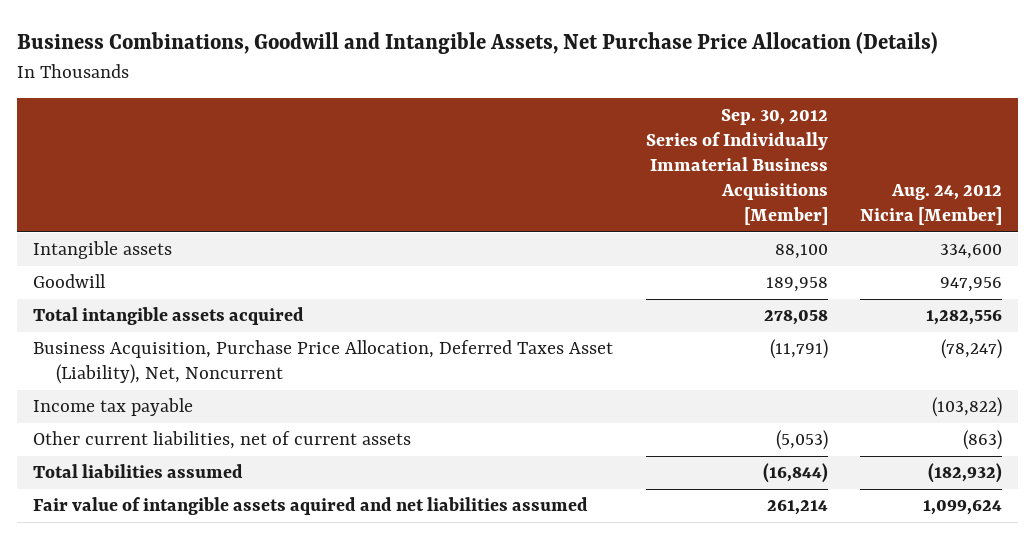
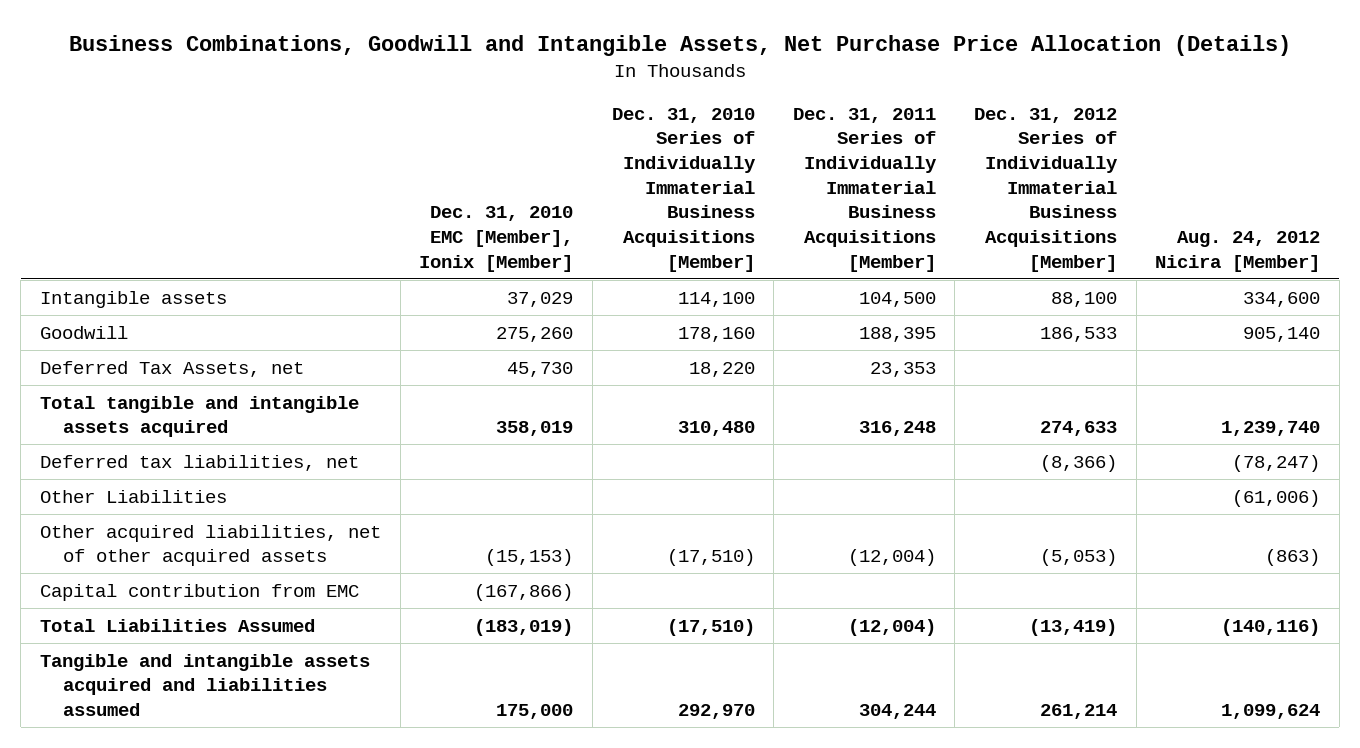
- | Sep. 30, 2012 Series of Individually Immaterial Business Acquisitions [Member] | Aug. 24, 2012 Nicira [Member]
+ | Dec. 31, 2010 EMC [Member], Ionix [Member] | Dec. 31, 2010 Series of Individually Immaterial Business Acquisitions [Member] | Dec. 31, 2011 Series of Individually Immaterial Business Acquisitions [Member] | Dec. 31, 2012 Series of Individually Immaterial Business Acquisitions [Member] | Aug. 24, 2012 Nicira [Member]
- Goodwill | 189,958 | 947,956
- Total intangible assets acquired | 278,058 | 1,282,556
- Business Acquisition, Purchase Price Allocation, Deferred Taxes Asset (Liability), Net, Noncurrent | (11,791) | (78,247)
- Income tax payable | | (103,822)
- Other current liabilities, net of current assets | (5,053) | (863)
- Total liabilities assumed | (16,844) | (182,932)
- Fair value of intangible assets aquired and net liabilities assumed | 261,214 | 1,099,624
+ Goodwill | 275,260 | 178,160 | 188,395 | 186,533 | 905,140
+ Deferred Tax Assets, net | 45,730 | 18,220 | 23,353 | |
+ Total tangible and intangible assets acquired | 358,019 | 310,480 | 316,248 | 274,633 | 1,239,740
+ Deferred tax liabilities, net | | | | (8,366) | (78,247)
+ Other Liabilities | | | | | (61,006)
+ Other acquired liabilities, net of other acquired assets | (15,153) | (17,510) | (12,004) | (5,053) | (863)
+ Capital contribution from EMC | (167,866) | | | |
+ Total Liabilities Assumed | (183,019) | (17,510) | (12,004) | (13,419) | (140,116)
+ Tangible and intangible assets acquired and liabilities assumed | 175,000 | 292,970 | 304,244 | 261,214 | 1,099,624

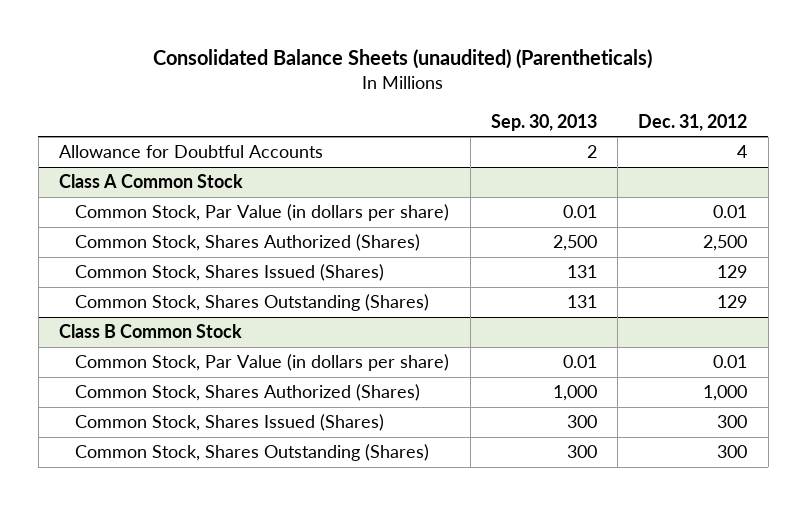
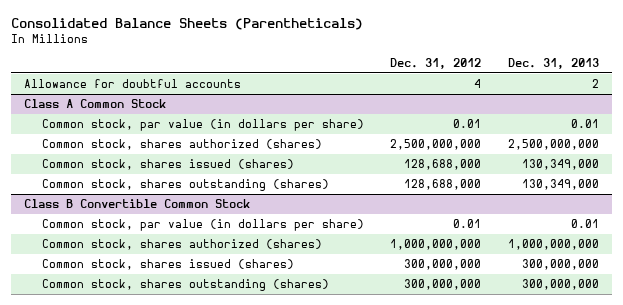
- Consolidated Balance Sheets (unaudited) (Parentheticals)
+ Consolidated Balance Sheets (Parentheticals)
- | Sep. 30, 2013 | Dec. 31, 2012
+ | Dec. 31, 2012 | Dec. 31, 2013
- Allowance for Doubtful Accounts | 2 | 4
+ Allowance for doubtful accounts | 4 | 2
@ Class A Common Stock
- Common Stock, Par Value (in dollars per share) | 0.01 | 0.01
- Common Stock, Shares Authorized (Shares) | 2,500 | 2,500
- Common Stock, Shares Issued (Shares) | 131 | 129
- Common Stock, Shares Outstanding (Shares) | 131 | 129
- Class B Common Stock
- Common Stock, Par Value (in dollars per share) | 0.01 | 0.01
- Common Stock, Shares Authorized (Shares) | 1,000 | 1,000
- Common Stock, Shares Issued (Shares) | 300 | 300
- Common Stock, Shares Outstanding (Shares) | 300 | 300
@ Class A Common Stock
+ Common stock, par value (in dollars per share) | 0.01 | 0.01
+ Common stock, shares authorized (shares) | 2,500,000,000 | 2,500,000,000
+ Common stock, shares issued (shares) | 128,688,000 | 130,349,000
+ Common stock, shares outstanding (shares) | 128,688,000 | 130,349,000
+ Class B Convertible Common Stock
+ Common stock, par value (in dollars per share) | 0.01 | 0.01
+ Common stock, shares authorized (shares) | 1,000,000,000 | 1,000,000,000
+ Common stock, shares issued (shares) | 300,000,000 | 300,000,000
+ Common stock, shares outstanding (shares) | 300,000,000 | 300,000,000

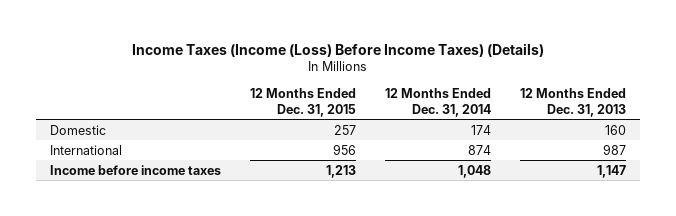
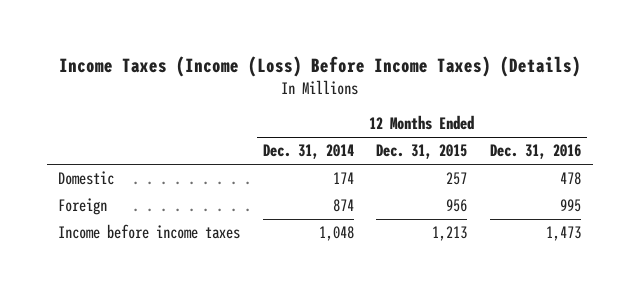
- | 12 Months Ended Dec. 31, 2015 | 12 Months Ended Dec. 31, 2014 | 12 Months Ended Dec. 31, 2013
+ | 12 Months Ended Dec. 31, 2014 | 12 Months Ended Dec. 31, 2015 | 12 Months Ended Dec. 31, 2016
- International | 956 | 874 | 987
+ Foreign | 874 | 956 | 995

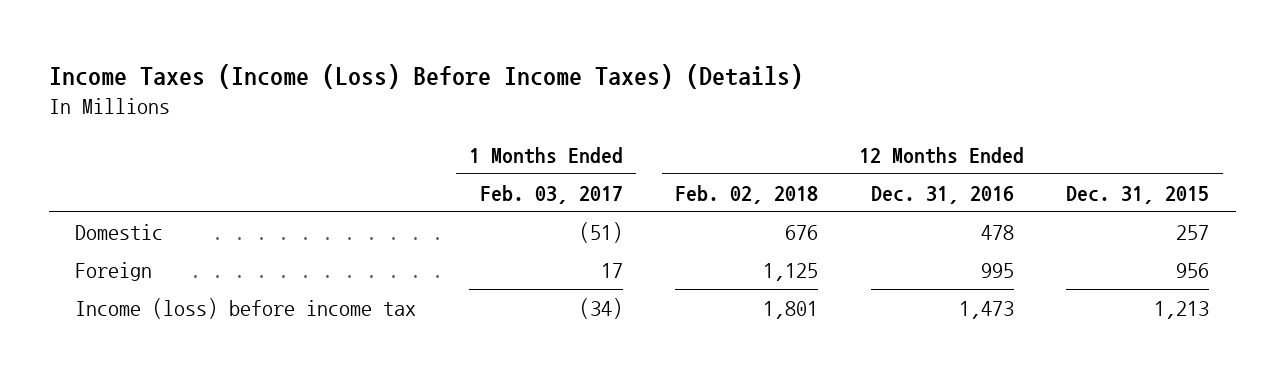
- | 12 Months Ended Dec. 31, 2014 | 12 Months Ended Dec. 31, 2015 | 12 Months Ended Dec. 31, 2016
+ | 1 Months Ended Feb. 03, 2017 | 12 Months Ended Feb. 02, 2018 | 12 Months Ended Dec. 31, 2016 | 12 Months Ended Dec. 31, 2015
- Income before income taxes | 1,048 | 1,213 | 1,473
+ Income (loss) before income tax | (34) | 1,801 | 1,473 | 1,213

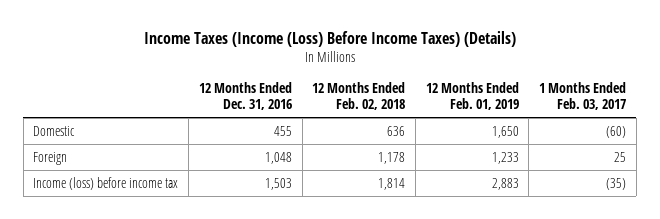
- | 1 Months Ended Feb. 03, 2017 | 12 Months Ended Feb. 02, 2018 | 12 Months Ended Dec. 31, 2016 | 12 Months Ended Dec. 31, 2015
+ | 12 Months Ended Dec. 31, 2016 | 12 Months Ended Feb. 02, 2018 | 12 Months Ended Feb. 01, 2019 | 1 Months Ended Feb. 03, 2017
- Domestic | (51) | 676 | 478 | 257
- Foreign | 17 | 1,125 | 995 | 956
- Income (loss) before income tax | (34) | 1,801 | 1,473 | 1,213
+ Domestic | 455 | 636 | 1,650 | (60)
+ Foreign | 1,048 | 1,178 | 1,233 | 25
+ Income (loss) before income tax | 1,503 | 1,814 | 2,883 | (35)

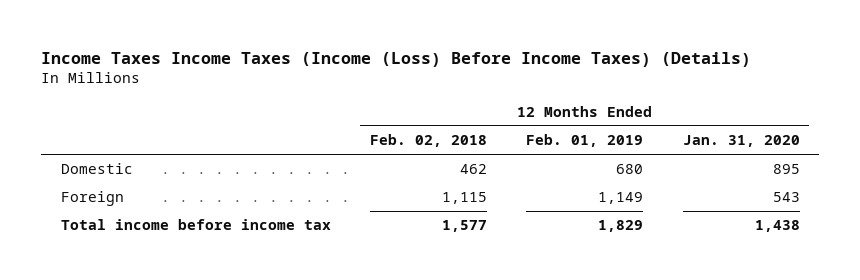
- Income Taxes (Income (Loss) Before Income Taxes) (Details)
+ Income Taxes Income Taxes (Income (Loss) Before Income Taxes) (Details)
- | 12 Months Ended Dec. 31, 2016 | 12 Months Ended Feb. 02, 2018 | 12 Months Ended Feb. 01, 2019 | 1 Months Ended Feb. 03, 2017
+ | 12 Months Ended Feb. 02, 2018 | 12 Months Ended Feb. 01, 2019 | 12 Months Ended Jan. 31, 2020
- Domestic | 455 | 636 | 1,650 | (60)
- Foreign | 1,048 | 1,178 | 1,233 | 25
- Income (loss) before income tax | 1,503 | 1,814 | 2,883 | (35)
+ Domestic | 462 | 680 | 895
+ Foreign | 1,115 | 1,149 | 543
+ Total income before income tax | 1,577 | 1,829 | 1,438

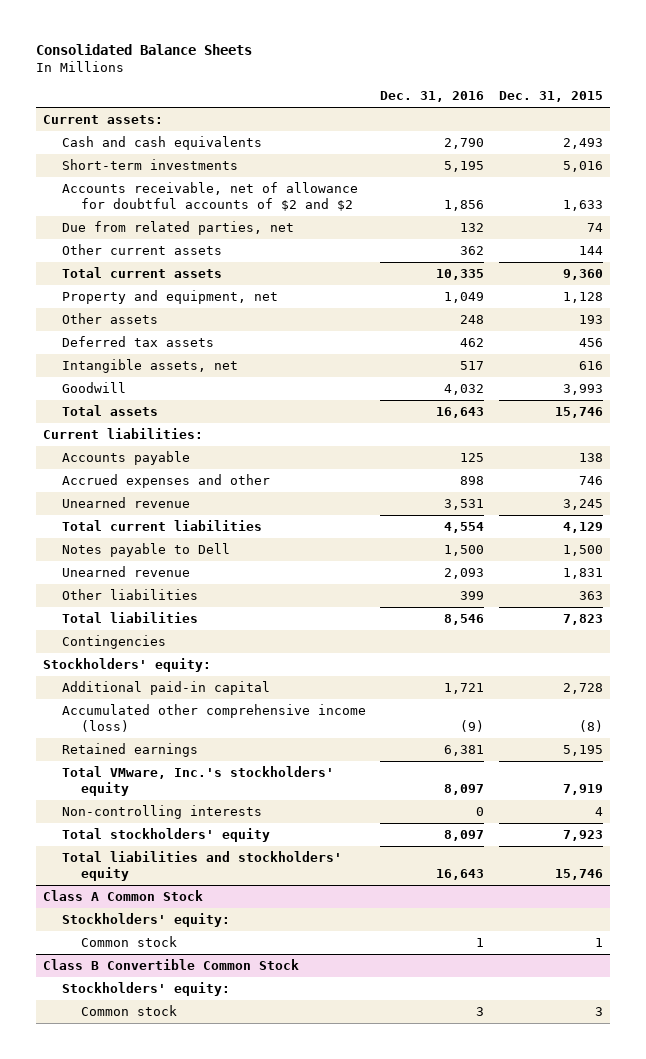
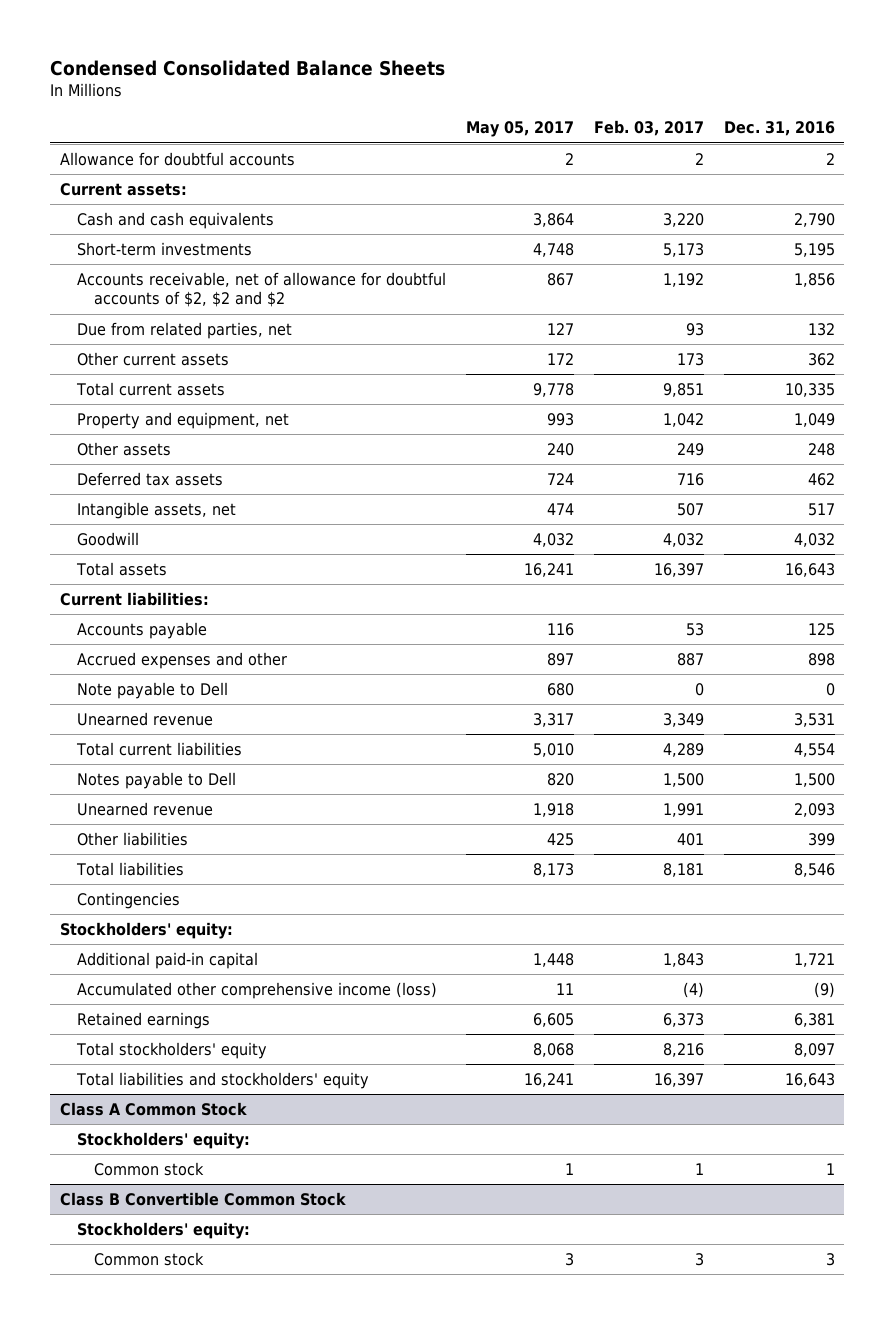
- Consolidated Balance Sheets
+ Condensed Consolidated Balance Sheets
- | Dec. 31, 2016 | Dec. 31, 2015
+ | May 05, 2017 | Feb. 03, 2017 | Dec. 31, 2016
+ Allowance for doubtful accounts | 2 | 2 | 2
- Accounts receivable, net of allowance for doubtful accounts of $2 and $2 | 1,856 | 1,633
+ Accounts receivable, net of allowance for doubtful accounts of $2, $2 and $2 | 867 | 1,192 | 1,856
+ Note payable to Dell | 680 | 0 | 0
- Total VMware, Inc.'s stockholders' equity | 8,097 | 7,919
- Non-controlling interests | 0 | 4

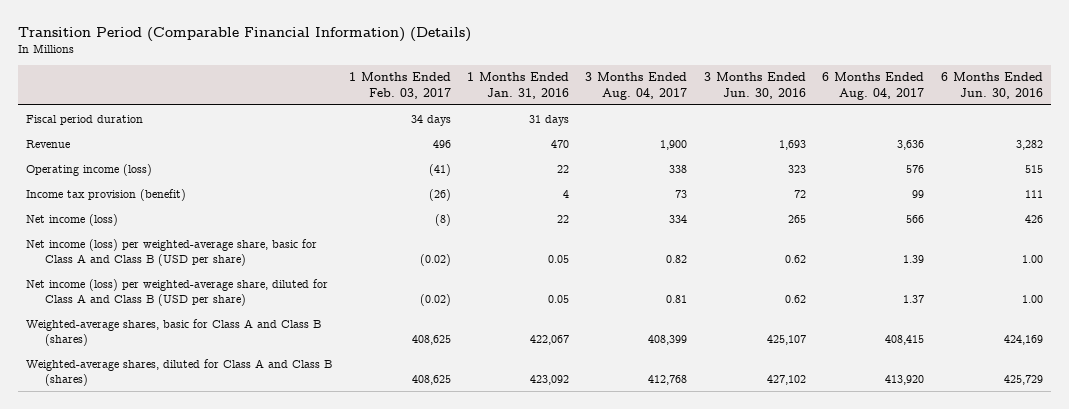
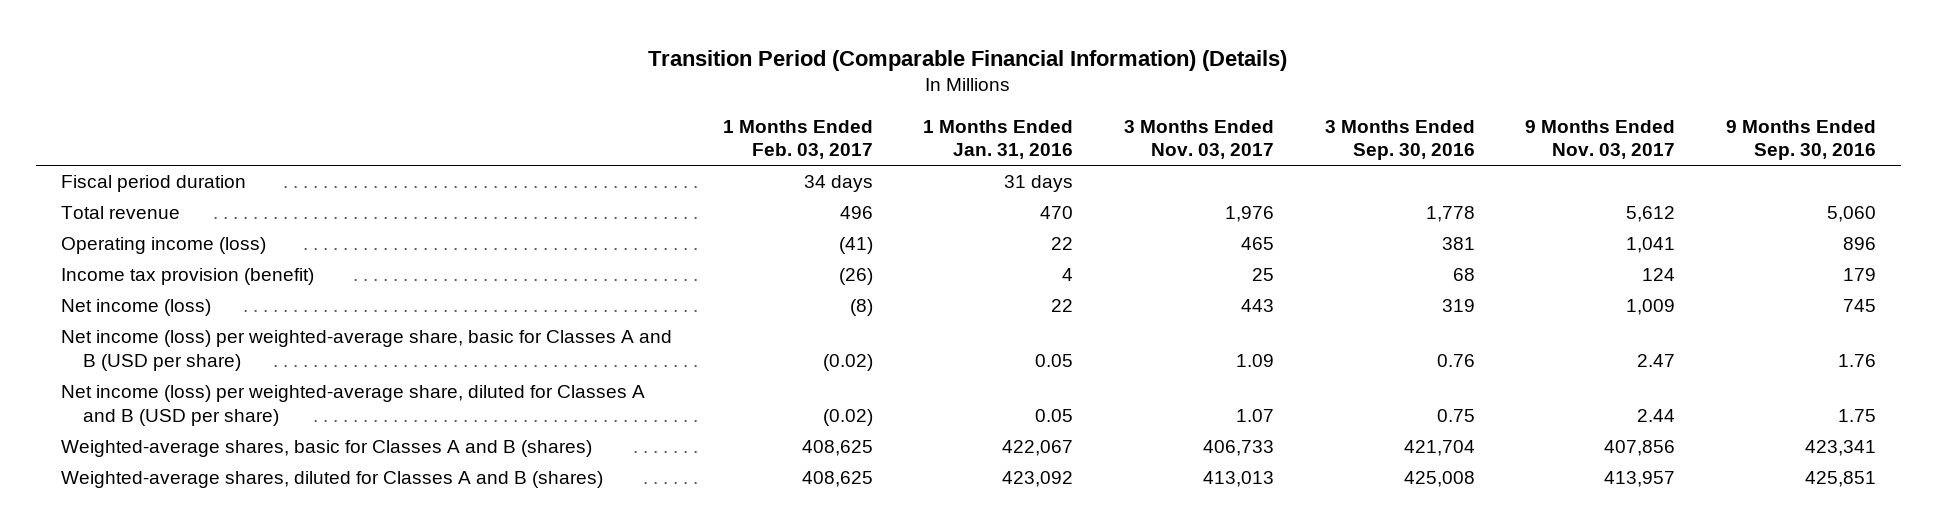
- | 1 Months Ended Feb. 03, 2017 | 1 Months Ended Jan. 31, 2016 | 3 Months Ended Aug. 04, 2017 | 3 Months Ended Jun. 30, 2016 | 6 Months Ended Aug. 04, 2017 | 6 Months Ended Jun. 30, 2016
+ | 1 Months Ended Feb. 03, 2017 | 1 Months Ended Jan. 31, 2016 | 3 Months Ended Nov. 03, 2017 | 3 Months Ended Sep. 30, 2016 | 9 Months Ended Nov. 03, 2017 | 9 Months Ended Sep. 30, 2016
- Revenue | 496 | 470 | 1,900 | 1,693 | 3,636 | 3,282
+ Total revenue | 496 | 470 | 1,976 | 1,778 | 5,612 | 5,060
- Net income (loss) per weighted-average share, basic for Class A and Class B (USD per share) | (0.02) | 0.05 | 0.82 | 0.62 | 1.39 | 1.00
- Net income (loss) per weighted-average share, diluted for Class A and Class B (USD per share) | (0.02) | 0.05 | 0.81 | 0.62 | 1.37 | 1.00
- Weighted-average shares, basic for Class A and Class B (shares) | 408,625 | 422,067 | 408,399 | 425,107 | 408,415 | 424,169
- Weighted-average shares, diluted for Class A and Class B (shares) | 408,625 | 423,092 | 412,768 | 427,102 | 413,920 | 425,729
+ Net income (loss) per weighted-average share, basic for Classes A and B (USD per share) | (0.02) | 0.05 | 1.09 | 0.76 | 2.47 | 1.76
+ Net income (loss) per weighted-average share, diluted for Classes A and B (USD per share) | (0.02) | 0.05 | 1.07 | 0.75 | 2.44 | 1.75
+ Weighted-average shares, basic for Classes A and B (shares) | 408,625 | 422,067 | 406,733 | 421,704 | 407,856 | 423,341
+ Weighted-average shares, diluted for Classes A and B (shares) | 408,625 | 423,092 | 413,013 | 425,008 | 413,957 | 425,851

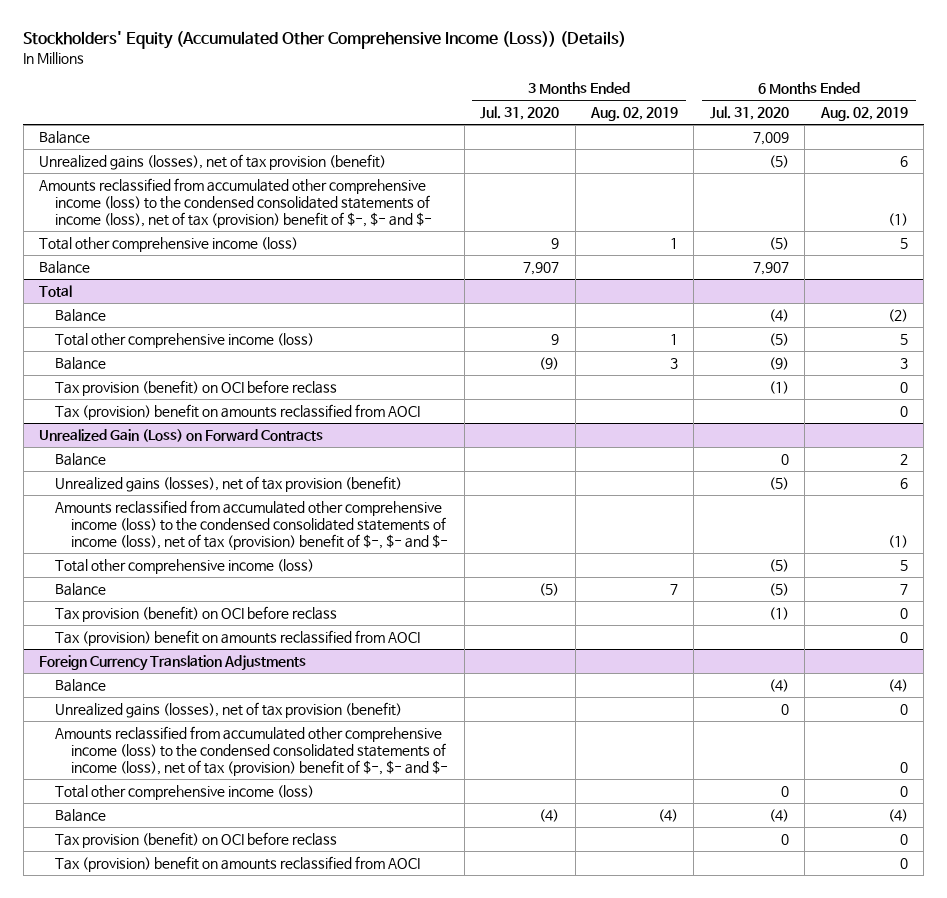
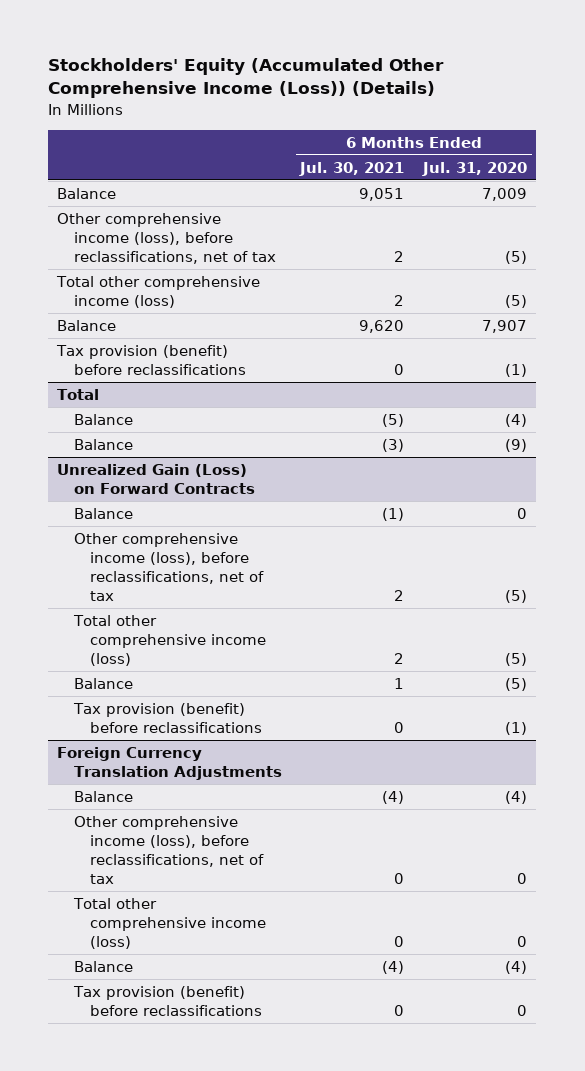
- | 3 Months Ended Jul. 31, 2020 | 3 Months Ended Aug. 02, 2019 | 6 Months Ended Jul. 31, 2020 | 6 Months Ended Aug. 02, 2019
+ | 6 Months Ended Jul. 30, 2021 | 6 Months Ended Jul. 31, 2020
- Unrealized gains (losses), net of tax provision (benefit) | | | (5) | 6
- Amounts reclassified from accumulated other comprehensive income (loss) to the condensed consolidated statements of income (loss), net of tax (provision) benefit of $-, $- and $- | | | | (1)
+ Other comprehensive income (loss), before reclassifications, net of tax | 2 | (5)
+ Tax provision (benefit) before reclassifications | 0 | (1)
@ Total
- Total other comprehensive income (loss) | 9 | 1 | (5) | 5
- Tax provision (benefit) on OCI before reclass | | | (1) | 0
- Tax (provision) benefit on amounts reclassified from AOCI | | | | 0
@ Unrealized Gain (Loss) on Forward Contracts
- Unrealized gains (losses), net of tax provision (benefit) | | | (5) | 6
- Amounts reclassified from accumulated other comprehensive income (loss) to the condensed consolidated statements of income (loss), net of tax (provision) benefit of $-, $- and $- | | | | (1)
+ Other comprehensive income (loss), before reclassifications, net of tax | 2 | (5)
- Tax provision (benefit) on OCI before reclass | | | (1) | 0
- Tax (provision) benefit on amounts reclassified from AOCI | | | | 0
+ Tax provision (benefit) before reclassifications | 0 | (1)
@ Foreign Currency Translation Adjustments
- Unrealized gains (losses), net of tax provision (benefit) | | | 0 | 0
- Amounts reclassified from accumulated other comprehensive income (loss) to the condensed consolidated statements of income (loss), net of tax (provision) benefit of $-, $- and $- | | | | 0
+ Other comprehensive income (loss), before reclassifications, net of tax | 0 | 0
- Tax provision (benefit) on OCI before reclass | | | 0 | 0
- Tax (provision) benefit on amounts reclassified from AOCI | | | | 0
+ Tax provision (benefit) before reclassifications | 0 | 0

